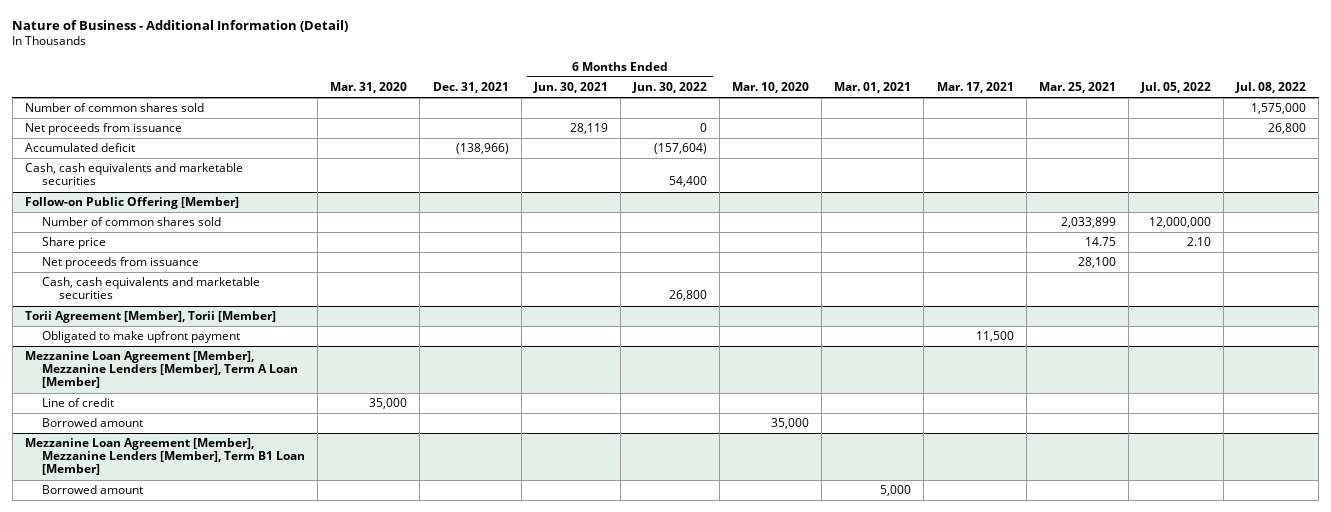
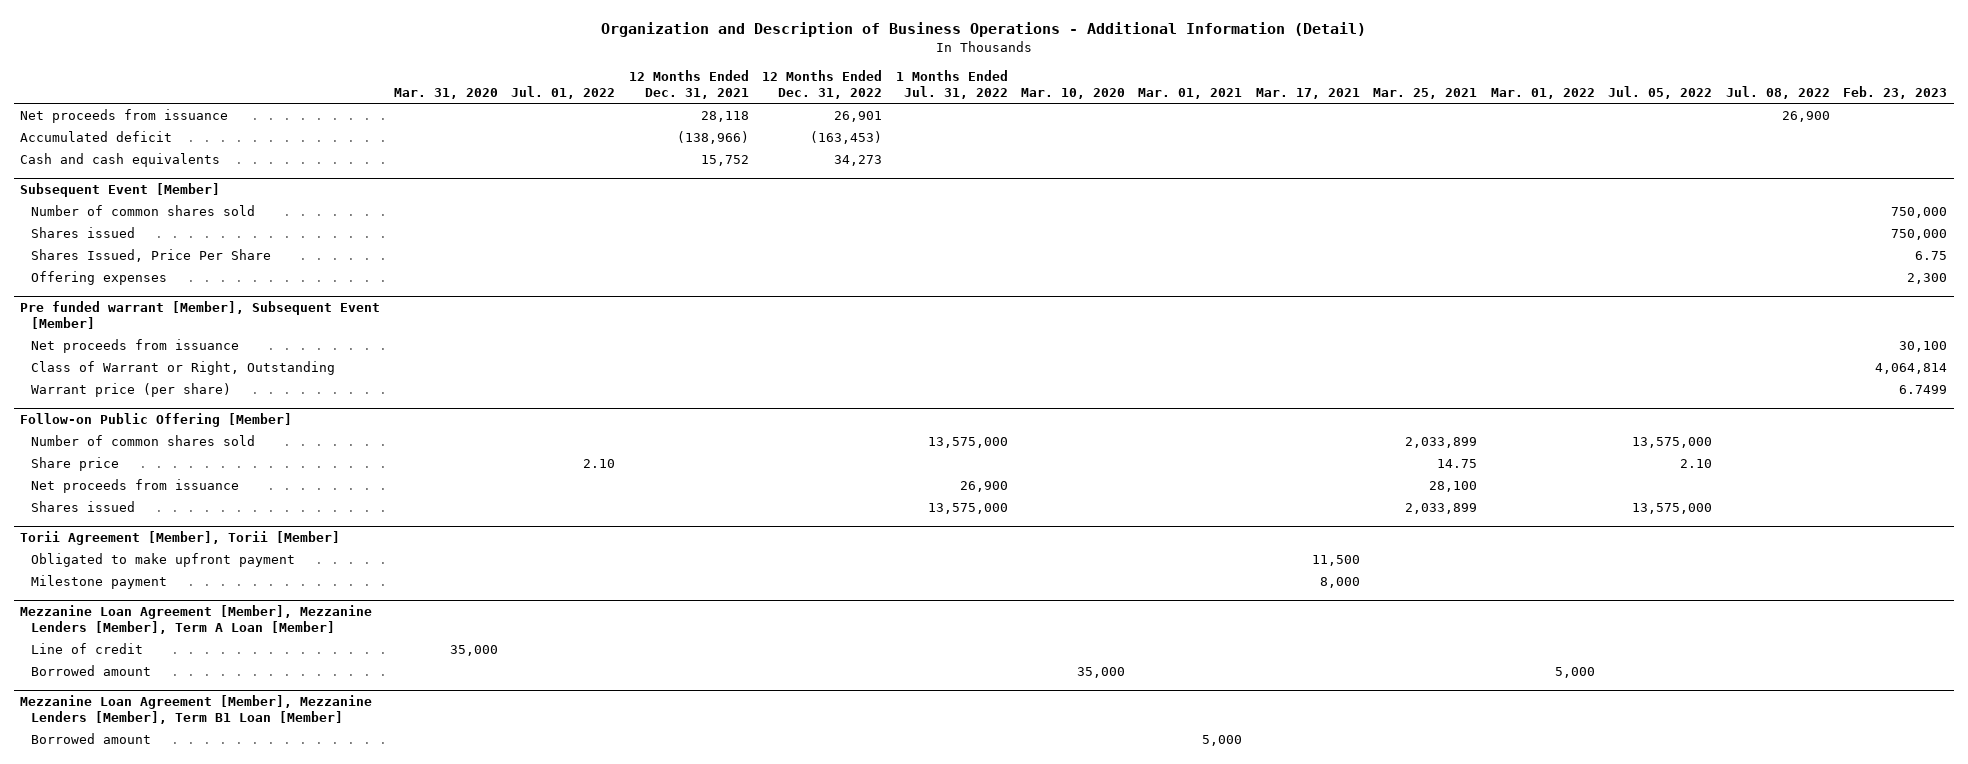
- Nature of Business - Additional Information (Detail)
+ Organization and Description of Business Operations - Additional Information (Detail)
- | Mar. 31, 2020 | Dec. 31, 2021 | 6 Months Ended Jun. 30, 2021 | 6 Months Ended Jun. 30, 2022 | Mar. 10, 2020 | Mar. 01, 2021 | Mar. 17, 2021 | Mar. 25, 2021 | Jul. 05, 2022 | Jul. 08, 2022
+ | Mar. 31, 2020 | Jul. 01, 2022 | 12 Months Ended Dec. 31, 2021 | 12 Months Ended Dec. 31, 2022 | 1 Months Ended Jul. 31, 2022 | Mar. 10, 2020 | Mar. 01, 2021 | Mar. 17, 2021 | Mar. 25, 2021 | Mar. 01, 2022 | Jul. 05, 2022 | Jul. 08, 2022 | Feb. 23, 2023
- Number of common shares sold | | | | | | | | | | 1,575,000
- Net proceeds from issuance | | | 28,119 | 0 | | | | | | 26,800
+ Net proceeds from issuance | | | 28,118 | 26,901 | | | | | | | | 26,900 |
- Cash, cash equivalents and marketable securities | | | | 54,400 | | | | | |
+ Cash and cash equivalents | | | 15,752 | 34,273 | | | | | | | | |
+ Subsequent Event [Member]
+ Number of common shares sold | | | | | | | | | | | | | 750,000
+ Shares issued | | | | | | | | | | | | | 750,000
+ Shares Issued, Price Per Share | | | | | | | | | | | | | 6.75
+ Offering expenses | | | | | | | | | | | | | 2,300
+ Pre funded warrant [Member], Subsequent Event [Member]
+ Net proceeds from issuance | | | | | | | | | | | | | 30,100
+ Class of Warrant or Right, Outstanding | | | | | | | | | | | | | 4,064,814
+ Warrant price (per share) | | | | | | | | | | | | | 6.7499
@ Follow-on Public Offering [Member]
- Number of common shares sold | | | | | | | | 2,033,899 | 12,000,000 |
+ Number of common shares sold | | | | | 13,575,000 | | | | 2,033,899 | | 13,575,000 | |
- Cash, cash equivalents and marketable securities | | | | 26,800 | | | | | |
+ Shares issued | | | | | 13,575,000 | | | | 2,033,899 | | 13,575,000 | |
@ Torii Agreement [Member], Torii [Member]
+ Milestone payment | | | | | | | | 8,000 | | | | |

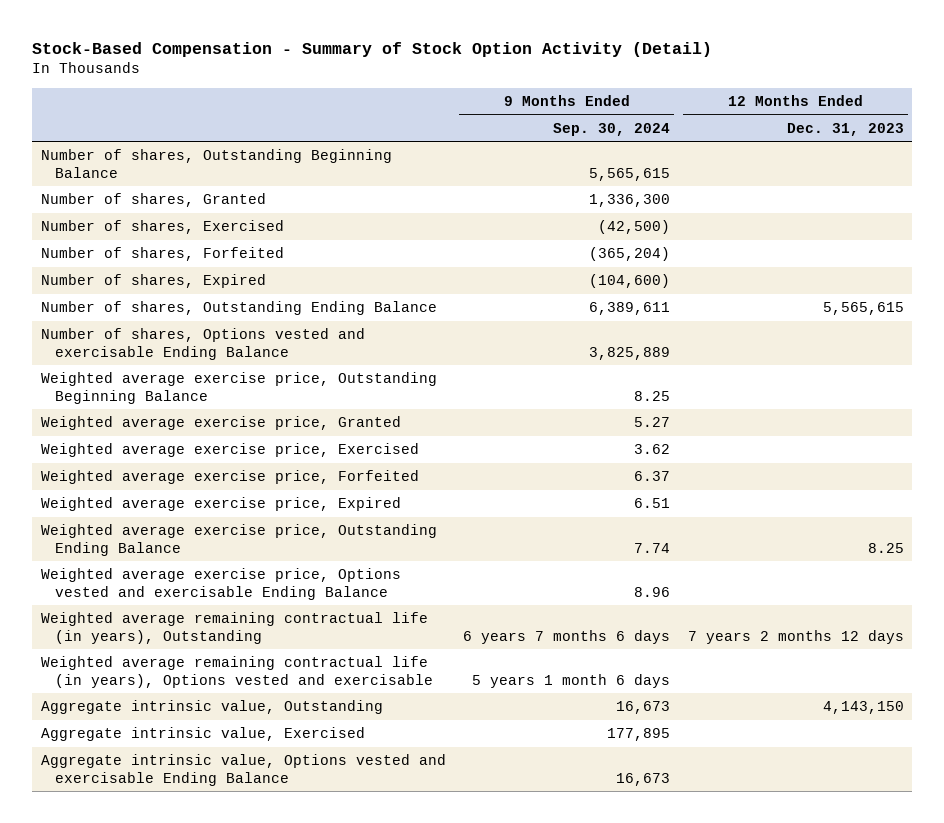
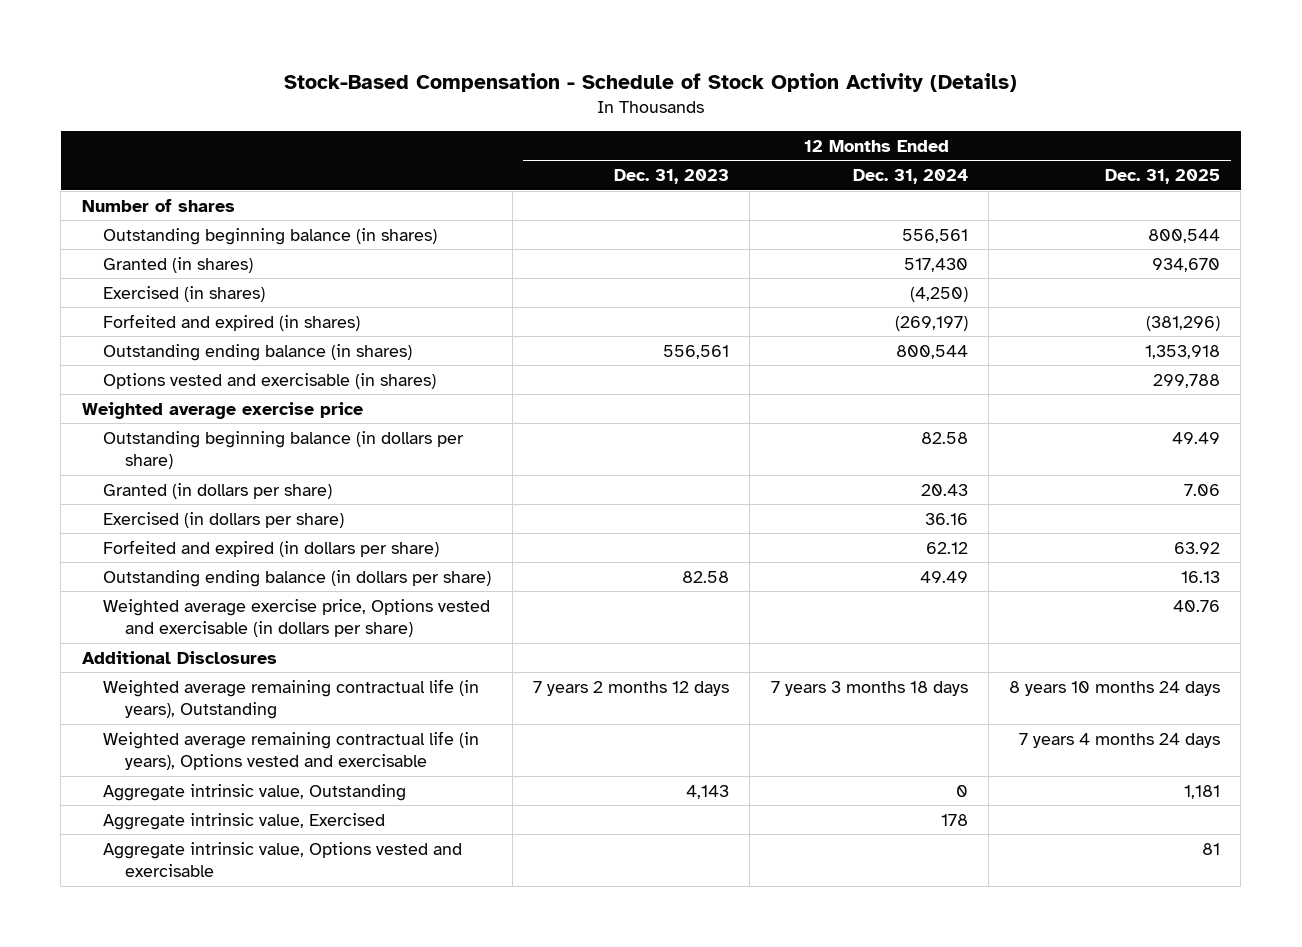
- Stock-Based Compensation - Summary of Stock Option Activity (Detail)
+ Stock-Based Compensation - Schedule of Stock Option Activity (Details)
- | 9 Months Ended Sep. 30, 2024 | 12 Months Ended Dec. 31, 2023
+ | 12 Months Ended Dec. 31, 2023 | 12 Months Ended Dec. 31, 2024 | 12 Months Ended Dec. 31, 2025
- Number of shares, Outstanding Beginning Balance | 5,565,615 |
- Number of shares, Granted | 1,336,300 |
- Number of shares, Exercised | (42,500) |
- Number of shares, Forfeited | (365,204) |
- Number of shares, Expired | (104,600) |
- Number of shares, Outstanding Ending Balance | 6,389,611 | 5,565,615
- Number of shares, Options vested and exercisable Ending Balance | 3,825,889 |
- Weighted average exercise price, Outstanding Beginning Balance | 8.25 |
- Weighted average exercise price, Granted | 5.27 |
- Weighted average exercise price, Exercised | 3.62 |
- Weighted average exercise price, Forfeited | 6.37 |
- Weighted average exercise price, Expired | 6.51 |
- Weighted average exercise price, Outstanding Ending Balance | 7.74 | 8.25
- Weighted average exercise price, Options vested and exercisable Ending Balance | 8.96 |
+ Number of shares
+ Outstanding beginning balance (in shares) | | 556,561 | 800,544
+ Granted (in shares) | | 517,430 | 934,670
+ Exercised (in shares) | | (4,250) |
+ Forfeited and expired (in shares) | | (269,197) | (381,296)
+ Outstanding ending balance (in shares) | 556,561 | 800,544 | 1,353,918
+ Options vested and exercisable (in shares) | | | 299,788
+ Weighted average exercise price
+ Outstanding beginning balance (in dollars per share) | | 82.58 | 49.49
+ Granted (in dollars per share) | | 20.43 | 7.06
+ Exercised (in dollars per share) | | 36.16 |
+ Forfeited and expired (in dollars per share) | | 62.12 | 63.92
+ Outstanding ending balance (in dollars per share) | 82.58 | 49.49 | 16.13
+ Weighted average exercise price, Options vested and exercisable (in dollars per share) | | | 40.76
+ Additional Disclosures
- Aggregate intrinsic value, Outstanding | 16,673 | 4,143,150
+ Aggregate intrinsic value, Outstanding | 4,143 | 0 | 1,181
- Aggregate intrinsic value, Options vested and exercisable Ending Balance | 16,673 |
+ Aggregate intrinsic value, Options vested and exercisable | | | 81

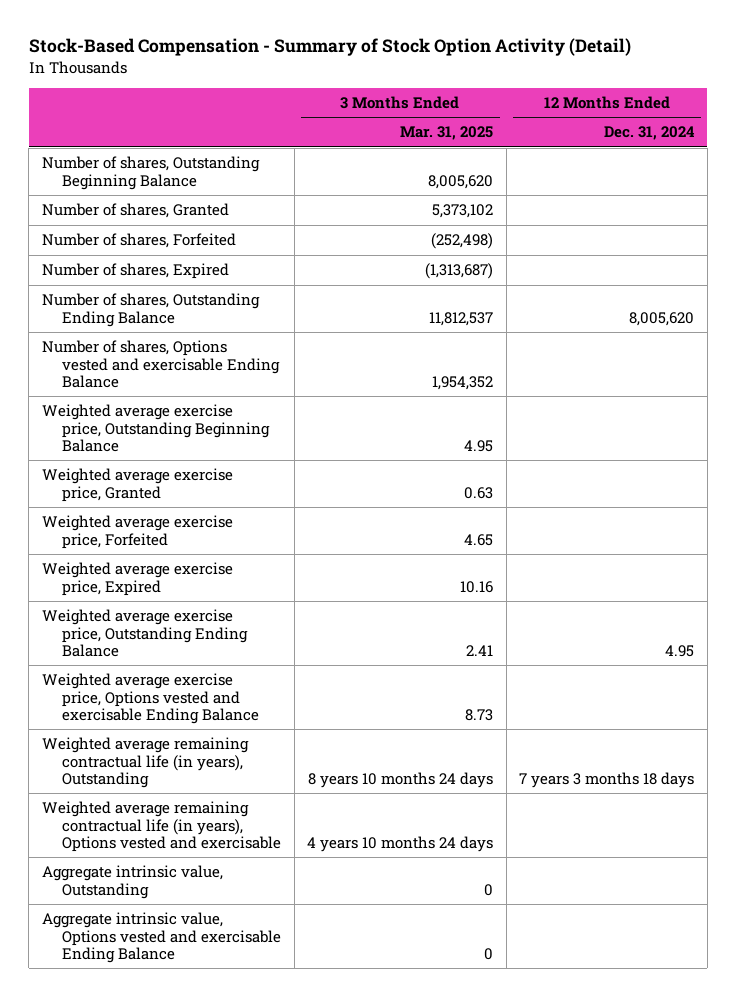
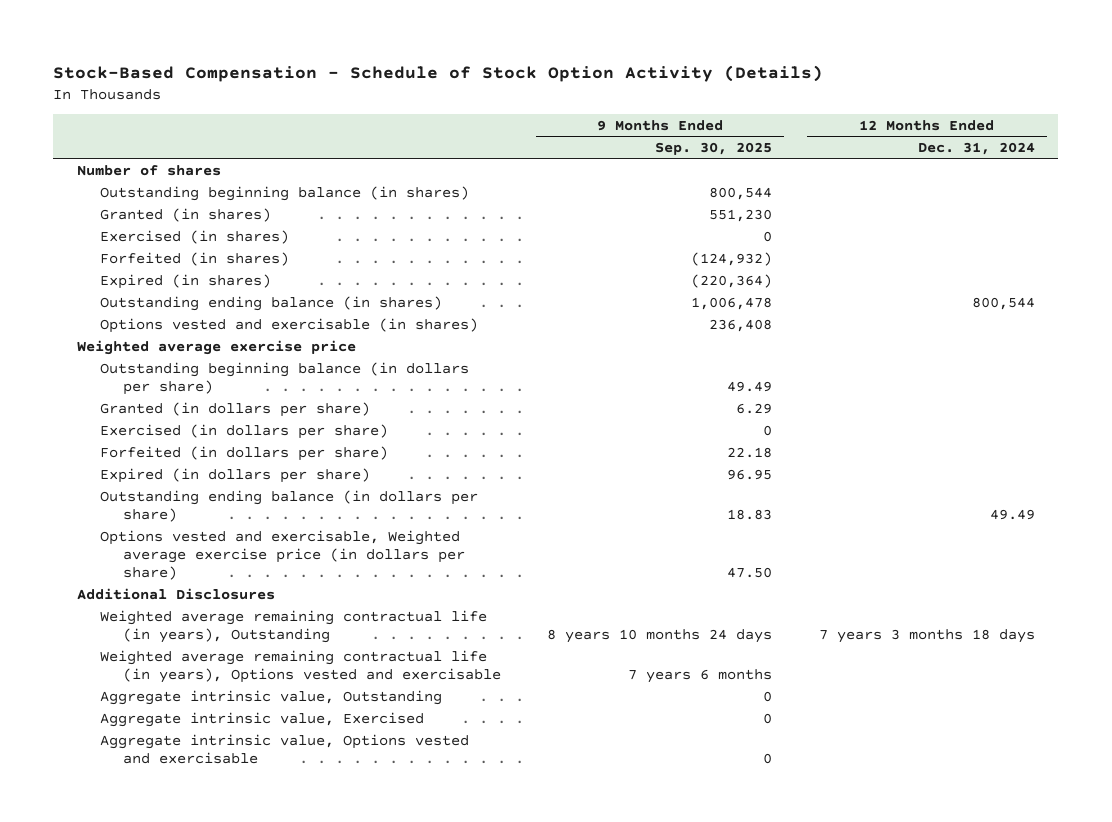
- Stock-Based Compensation - Summary of Stock Option Activity (Detail)
+ Stock-Based Compensation - Schedule of Stock Option Activity (Details)
- | 3 Months Ended Mar. 31, 2025 | 12 Months Ended Dec. 31, 2024
+ | 9 Months Ended Sep. 30, 2025 | 12 Months Ended Dec. 31, 2024
- Number of shares, Outstanding Beginning Balance | 8,005,620 |
- Number of shares, Granted | 5,373,102 |
- Number of shares, Forfeited | (252,498) |
- Number of shares, Expired | (1,313,687) |
- Number of shares, Outstanding Ending Balance | 11,812,537 | 8,005,620
- Number of shares, Options vested and exercisable Ending Balance | 1,954,352 |
- Weighted average exercise price, Outstanding Beginning Balance | 4.95 |
- Weighted average exercise price, Granted | 0.63 |
- Weighted average exercise price, Forfeited | 4.65 |
- Weighted average exercise price, Expired | 10.16 |
- Weighted average exercise price, Outstanding Ending Balance | 2.41 | 4.95
- Weighted average exercise price, Options vested and exercisable Ending Balance | 8.73 |
+ Number of shares
+ Outstanding beginning balance (in shares) | 800,544 |
+ Granted (in shares) | 551,230 |
+ Exercised (in shares) | 0 |
+ Forfeited (in shares) | (124,932) |
+ Expired (in shares) | (220,364) |
+ Outstanding ending balance (in shares) | 1,006,478 | 800,544
+ Options vested and exercisable (in shares) | 236,408 |
+ Weighted average exercise price
+ Outstanding beginning balance (in dollars per share) | 49.49 |
+ Granted (in dollars per share) | 6.29 |
+ Exercised (in dollars per share) | 0 |
+ Forfeited (in dollars per share) | 22.18 |
+ Expired (in dollars per share) | 96.95 |
+ Outstanding ending balance (in dollars per share) | 18.83 | 49.49
+ Options vested and exercisable, Weighted average exercise price (in dollars per share) | 47.50 |
+ Additional Disclosures
- Aggregate intrinsic value, Options vested and exercisable Ending Balance | 0 |
+ Aggregate intrinsic value, Exercised | 0 |
+ Aggregate intrinsic value, Options vested and exercisable | 0 |

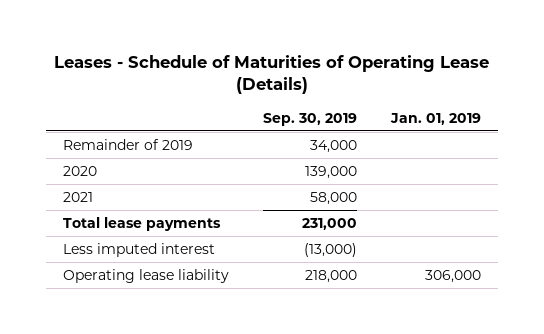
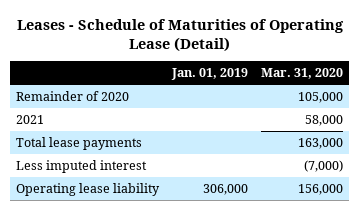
- Leases - Schedule of Maturities of Operating Lease (Details)
+ Leases - Schedule of Maturities of Operating Lease (Detail)
- | Sep. 30, 2019 | Jan. 01, 2019
+ | Jan. 01, 2019 | Mar. 31, 2020
- Remainder of 2019 | 34,000 |
- 2020 | 139,000 |
+ Remainder of 2020 | | 105,000

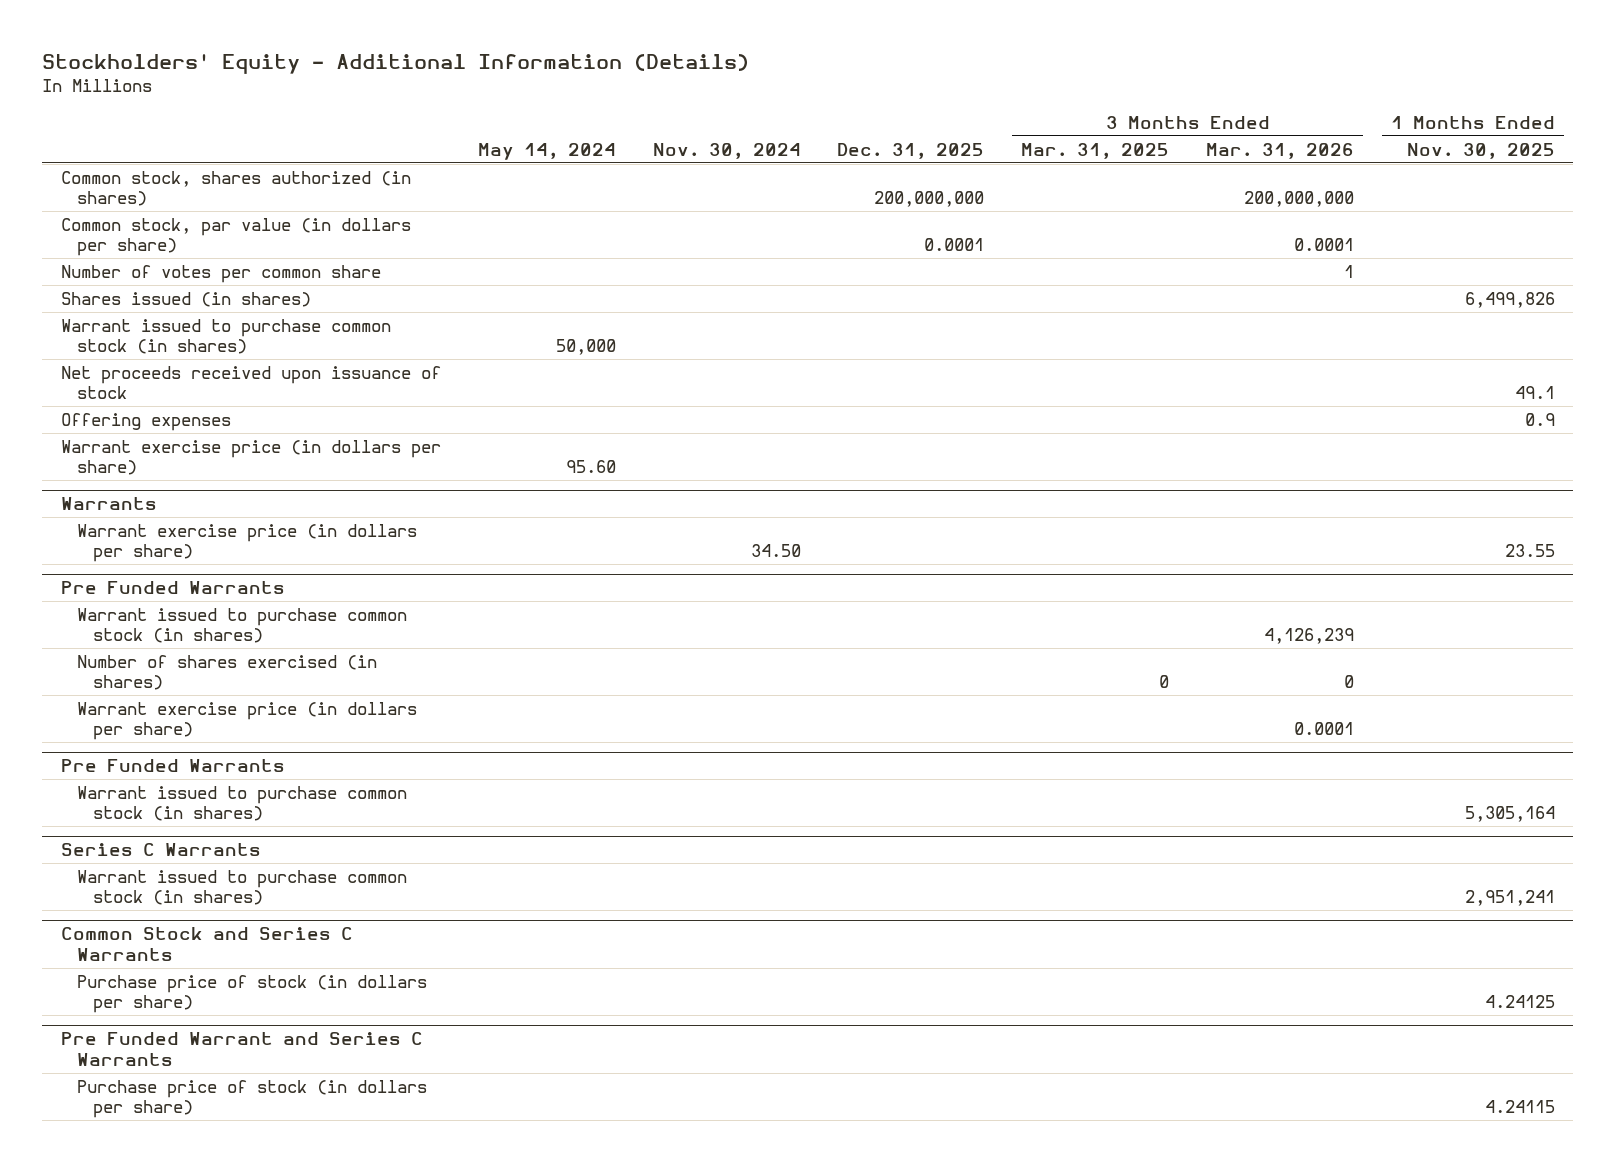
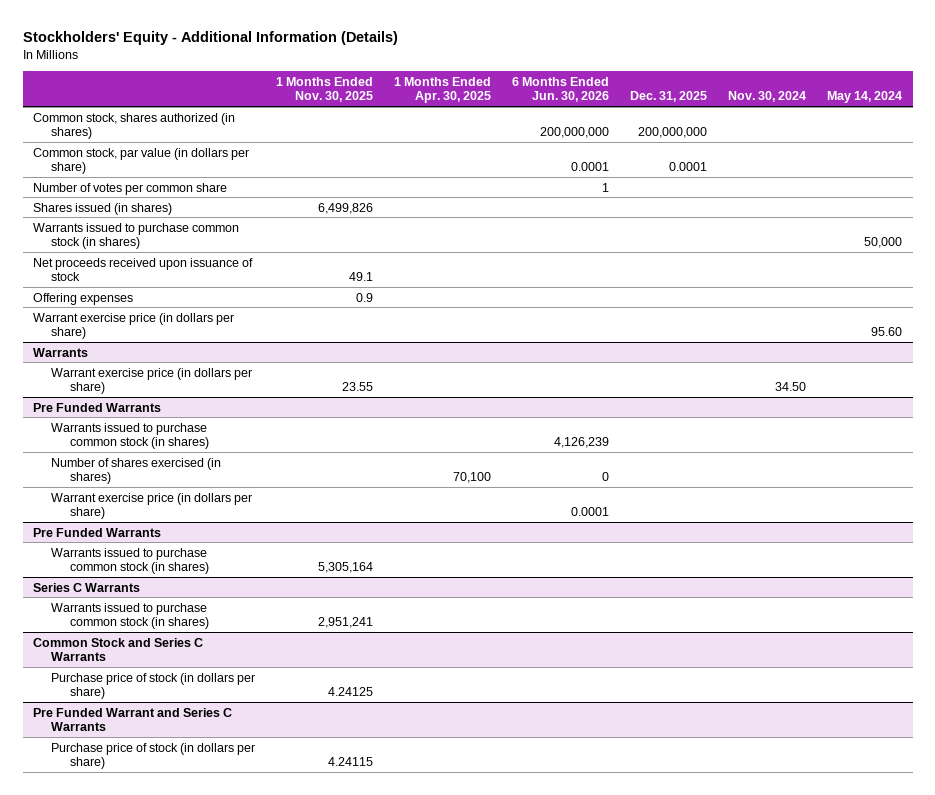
- | May 14, 2024 | Nov. 30, 2024 | Dec. 31, 2025 | 3 Months Ended Mar. 31, 2025 | 3 Months Ended Mar. 31, 2026 | 1 Months Ended Nov. 30, 2025
+ | 1 Months Ended Nov. 30, 2025 | 1 Months Ended Apr. 30, 2025 | 6 Months Ended Jun. 30, 2026 | Dec. 31, 2025 | Nov. 30, 2024 | May 14, 2024
- Warrant issued to purchase common stock (in shares) | 50,000 | | | | |
+ Warrants issued to purchase common stock (in shares) | | | | | | 50,000
@ Pre Funded Warrants
- Warrant issued to purchase common stock (in shares) | | | | | 4,126,239 |
+ Warrants issued to purchase common stock (in shares) | | | 4,126,239 | | |
- Warrant issued to purchase common stock (in shares) | | | | | | 5,305,164
+ Warrants issued to purchase common stock (in shares) | 5,305,164 | | | | |
@ Series C Warrants
- Warrant issued to purchase common stock (in shares) | | | | | | 2,951,241
+ Warrants issued to purchase common stock (in shares) | 2,951,241 | | | | |

